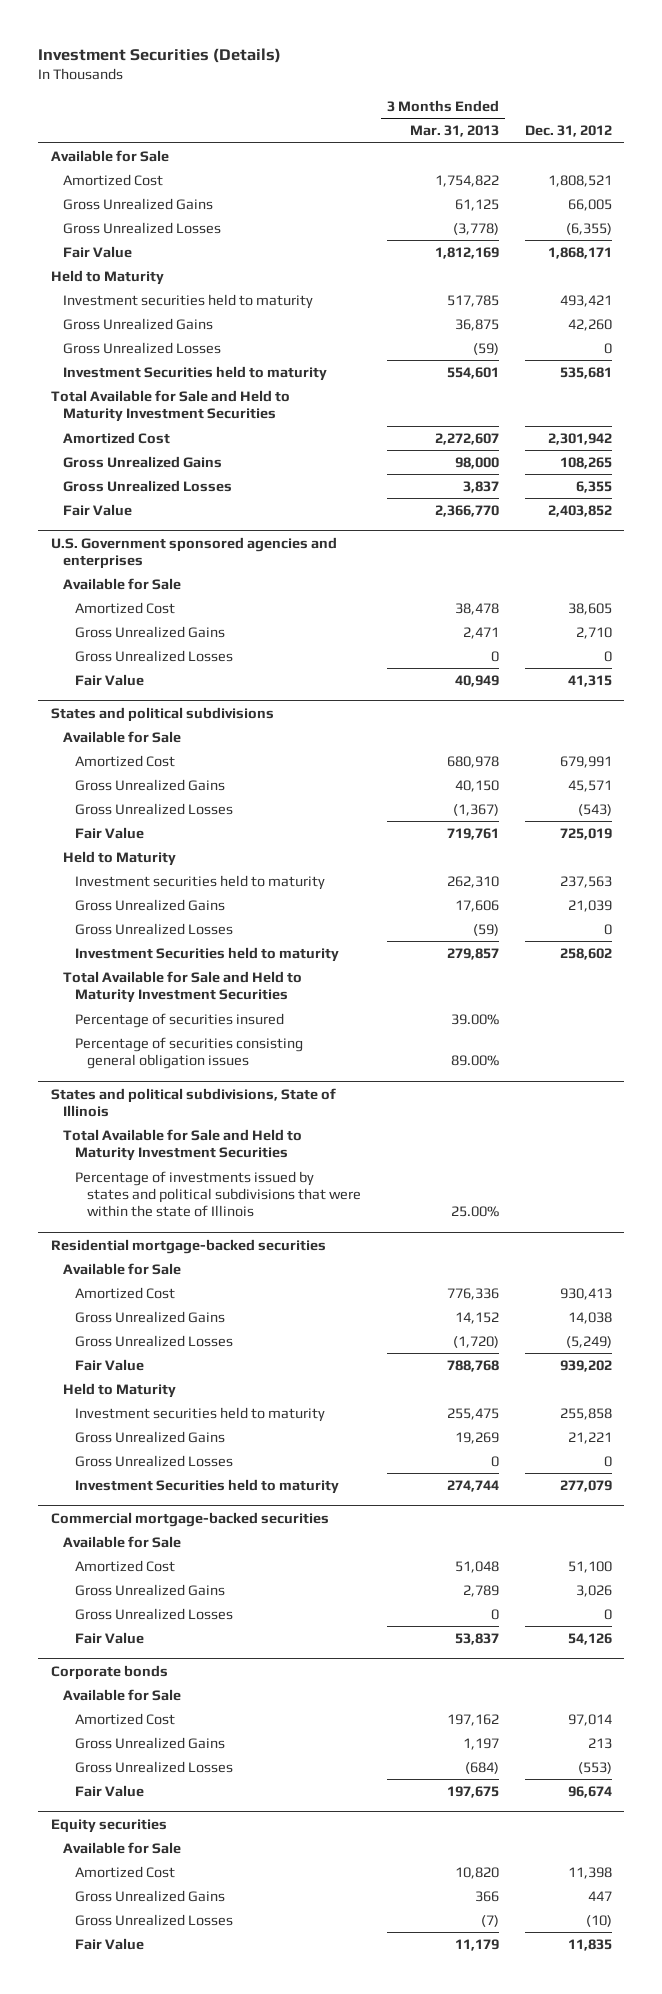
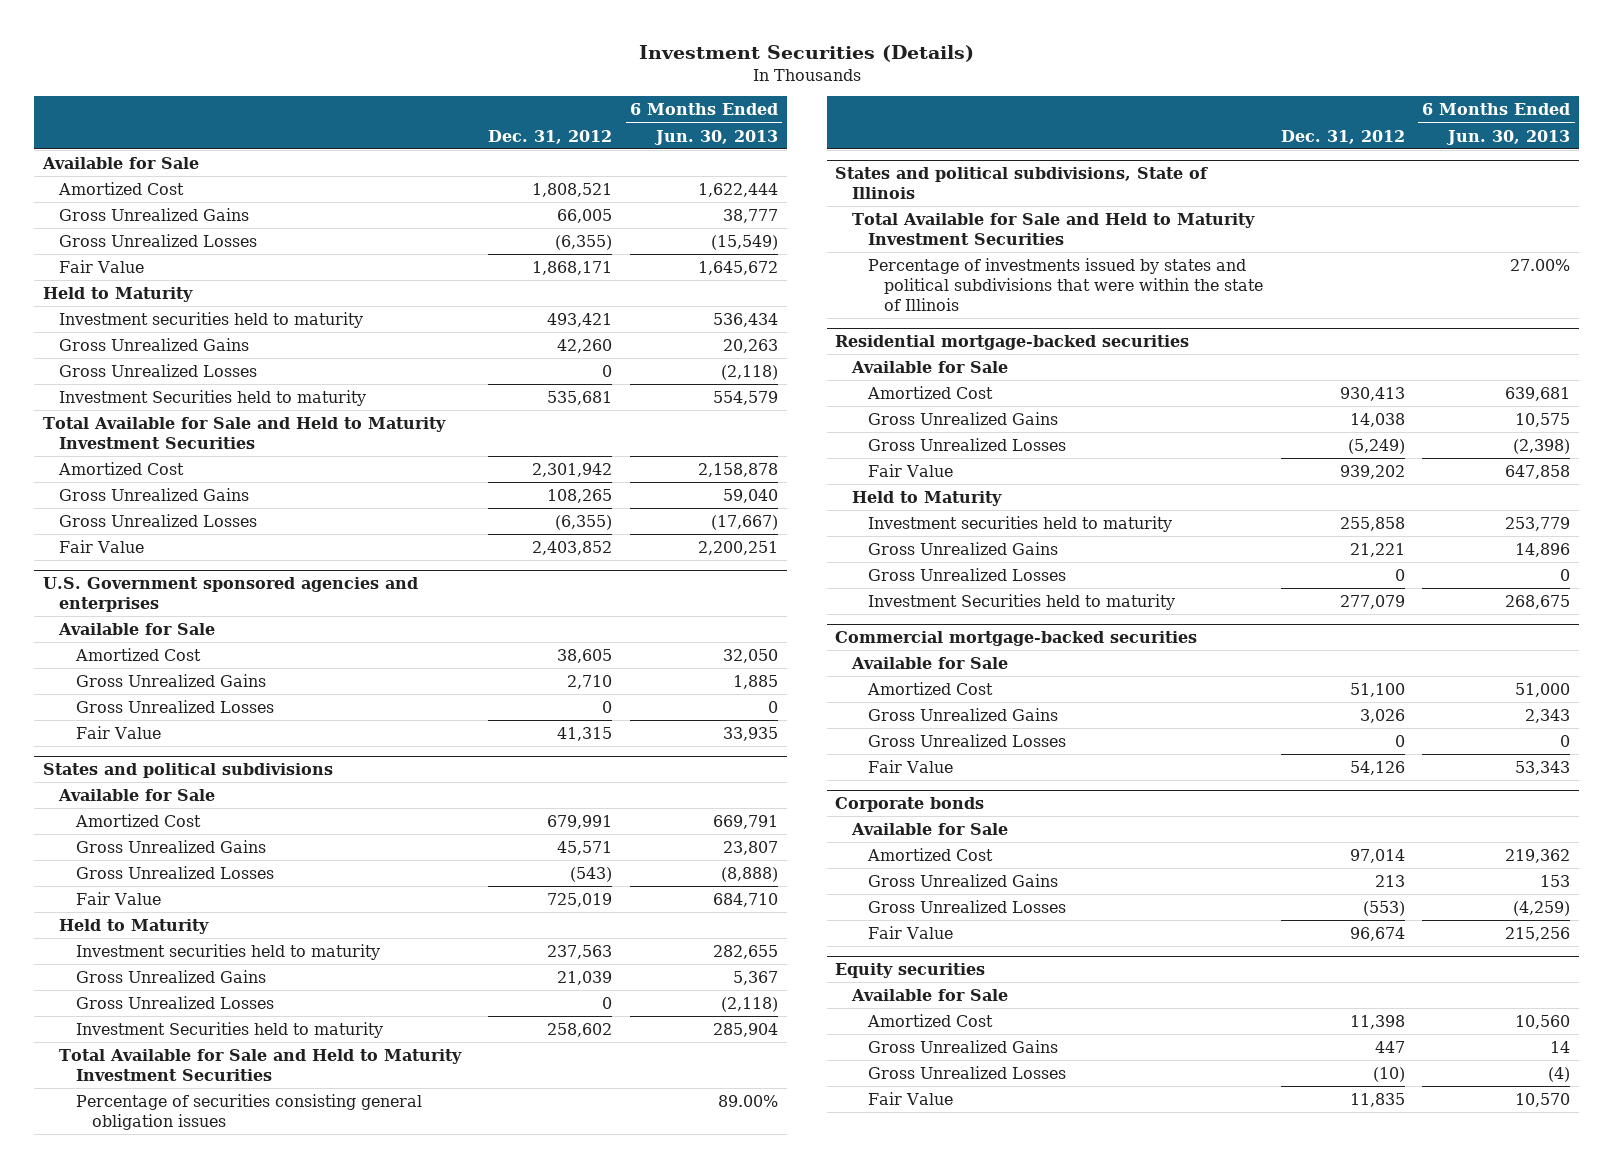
- | 3 Months Ended Mar. 31, 2013 | Dec. 31, 2012
+ | Dec. 31, 2012 | 6 Months Ended Jun. 30, 2013
- Gross Unrealized Losses | 3,837 | 6,355
+ Gross Unrealized Losses | (6,355) | (17,667)
@ States and political subdivisions
- Percentage of securities insured | 39.00% |

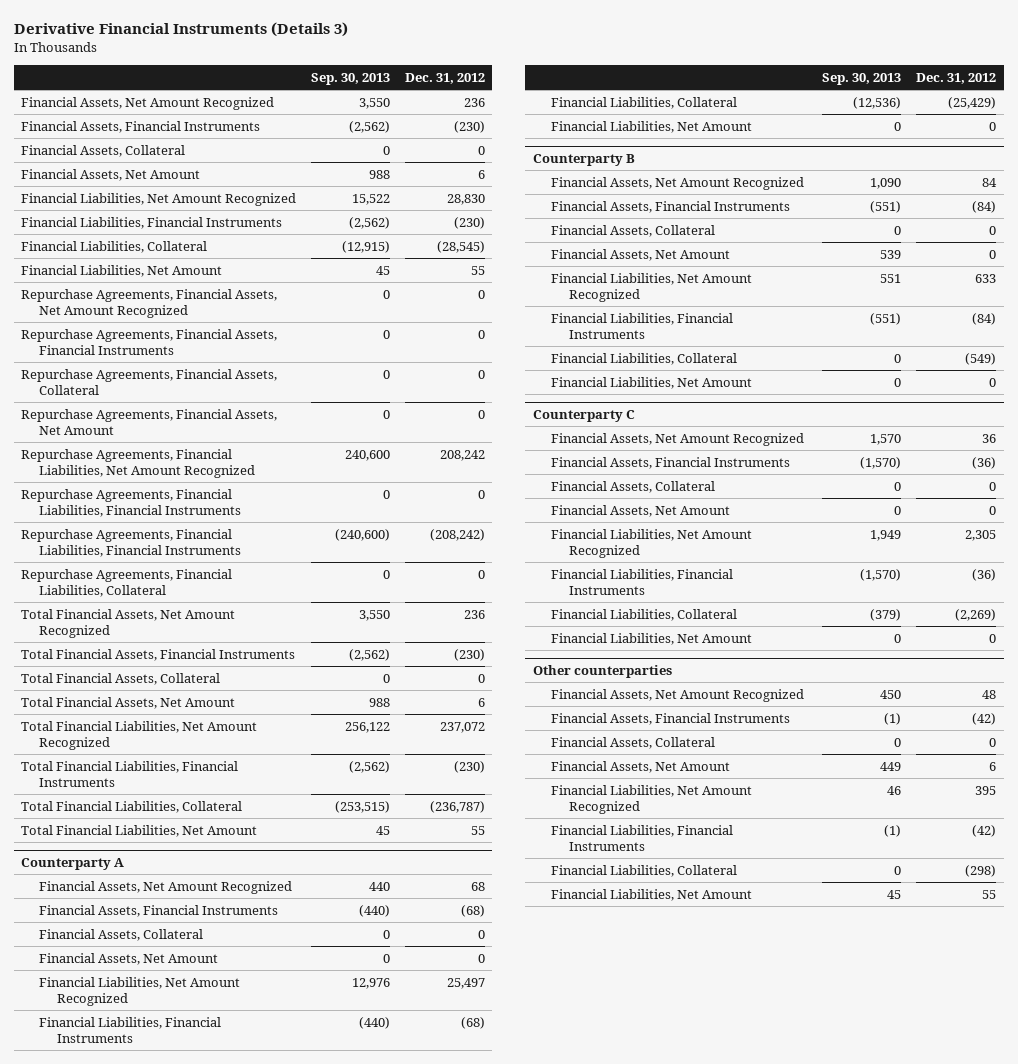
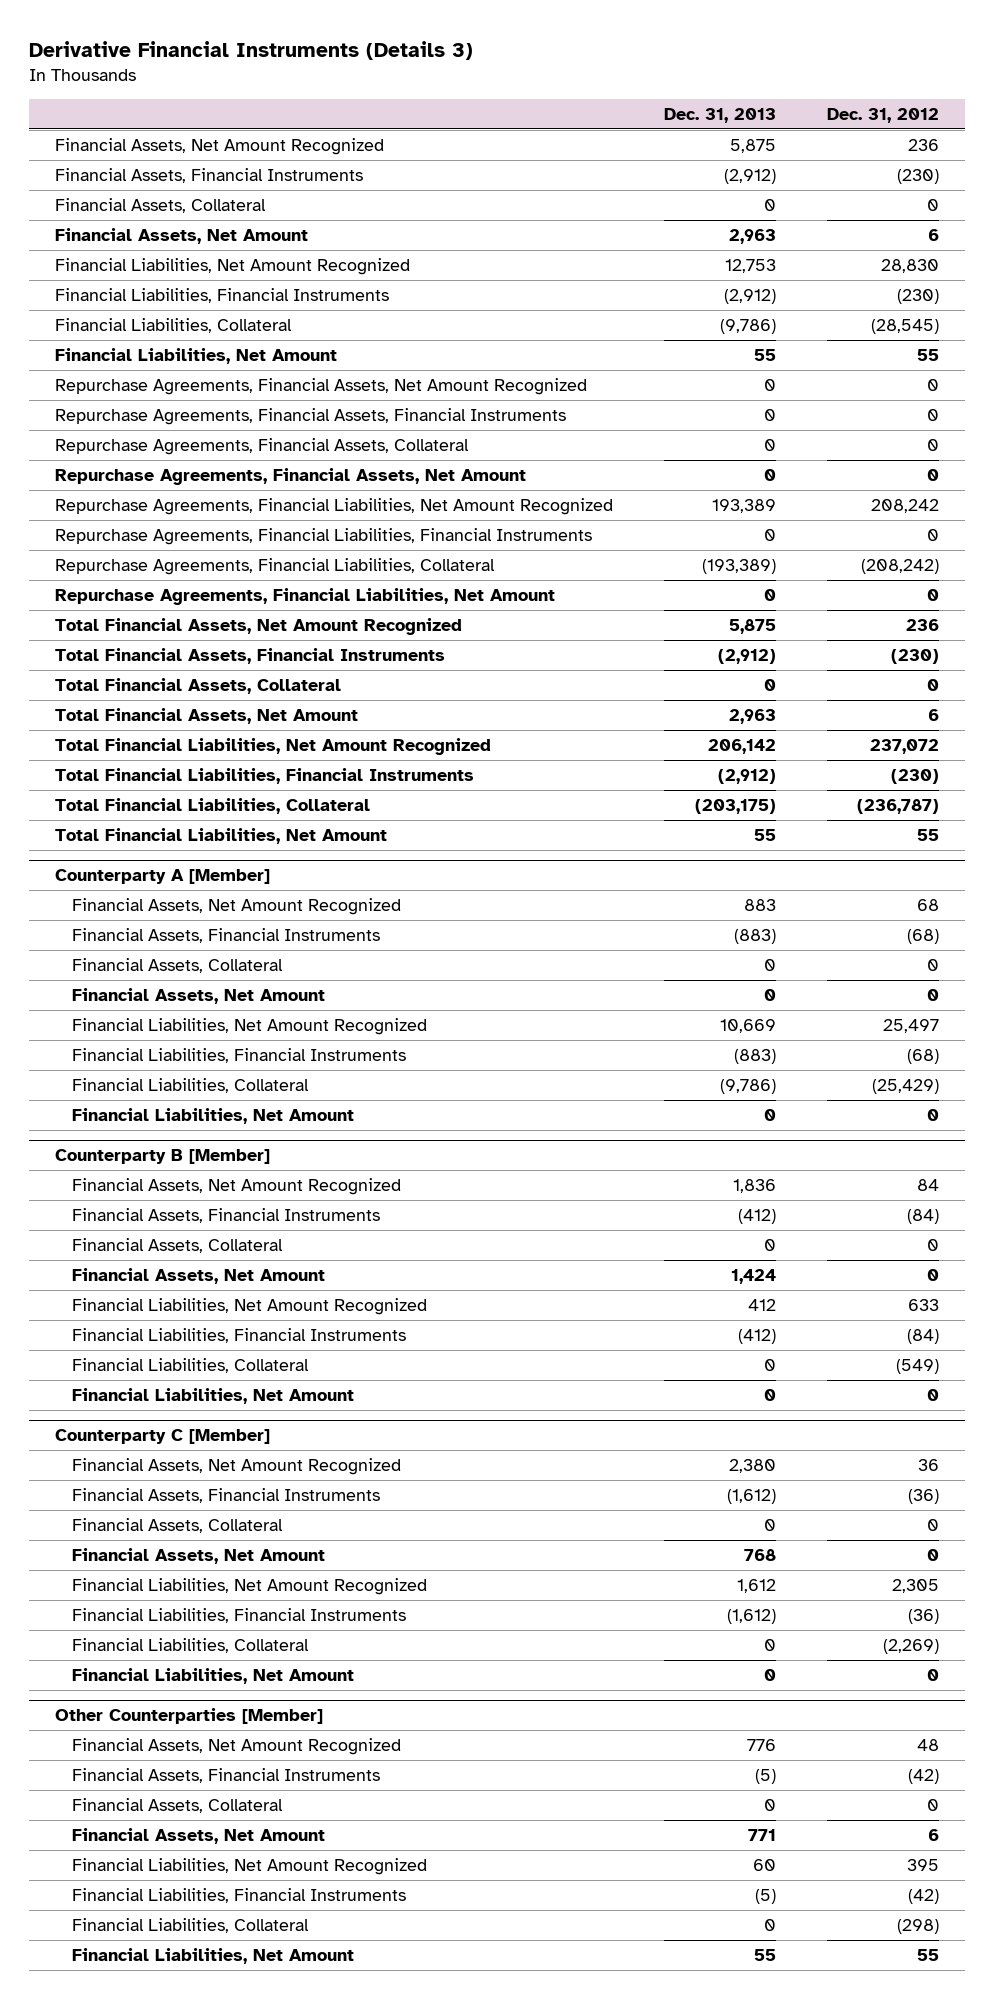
- | Sep. 30, 2013 | Dec. 31, 2012
+ | Dec. 31, 2013 | Dec. 31, 2012
- Repurchase Agreements, Financial Liabilities, Financial Instruments | (240,600) | (208,242)
- Repurchase Agreements, Financial Liabilities, Collateral | 0 | 0
+ Repurchase Agreements, Financial Liabilities, Collateral | (193,389) | (208,242)
+ Repurchase Agreements, Financial Liabilities, Net Amount | 0 | 0
- Counterparty A
+ Counterparty A [Member]
- Counterparty B
+ Counterparty B [Member]
- Counterparty C
+ Counterparty C [Member]
- Other counterparties
+ Other Counterparties [Member]

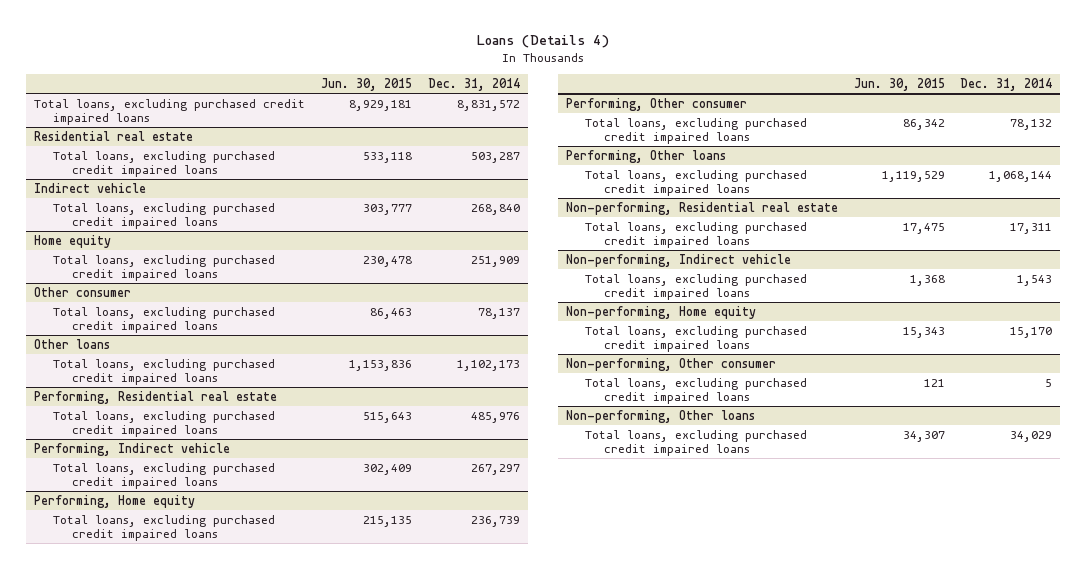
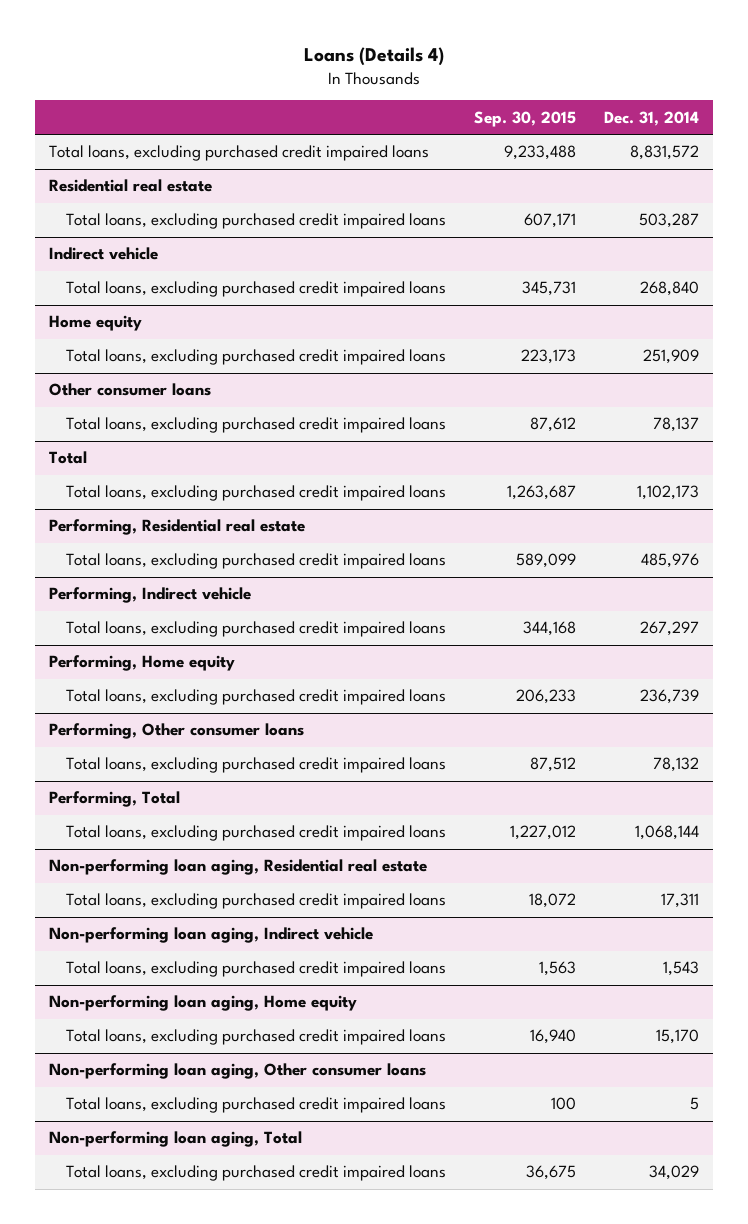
- | Jun. 30, 2015 | Dec. 31, 2014
+ | Sep. 30, 2015 | Dec. 31, 2014
- Other consumer
+ Other consumer loans
- Other loans
+ Total
- Performing, Other consumer
+ Performing, Other consumer loans
- Performing, Other loans
+ Performing, Total
- Non-performing, Residential real estate
+ Non-performing loan aging, Residential real estate
- Non-performing, Indirect vehicle
+ Non-performing loan aging, Indirect vehicle
- Non-performing, Home equity
+ Non-performing loan aging, Home equity
- Non-performing, Other consumer
+ Non-performing loan aging, Other consumer loans
- Non-performing, Other loans
+ Non-performing loan aging, Total

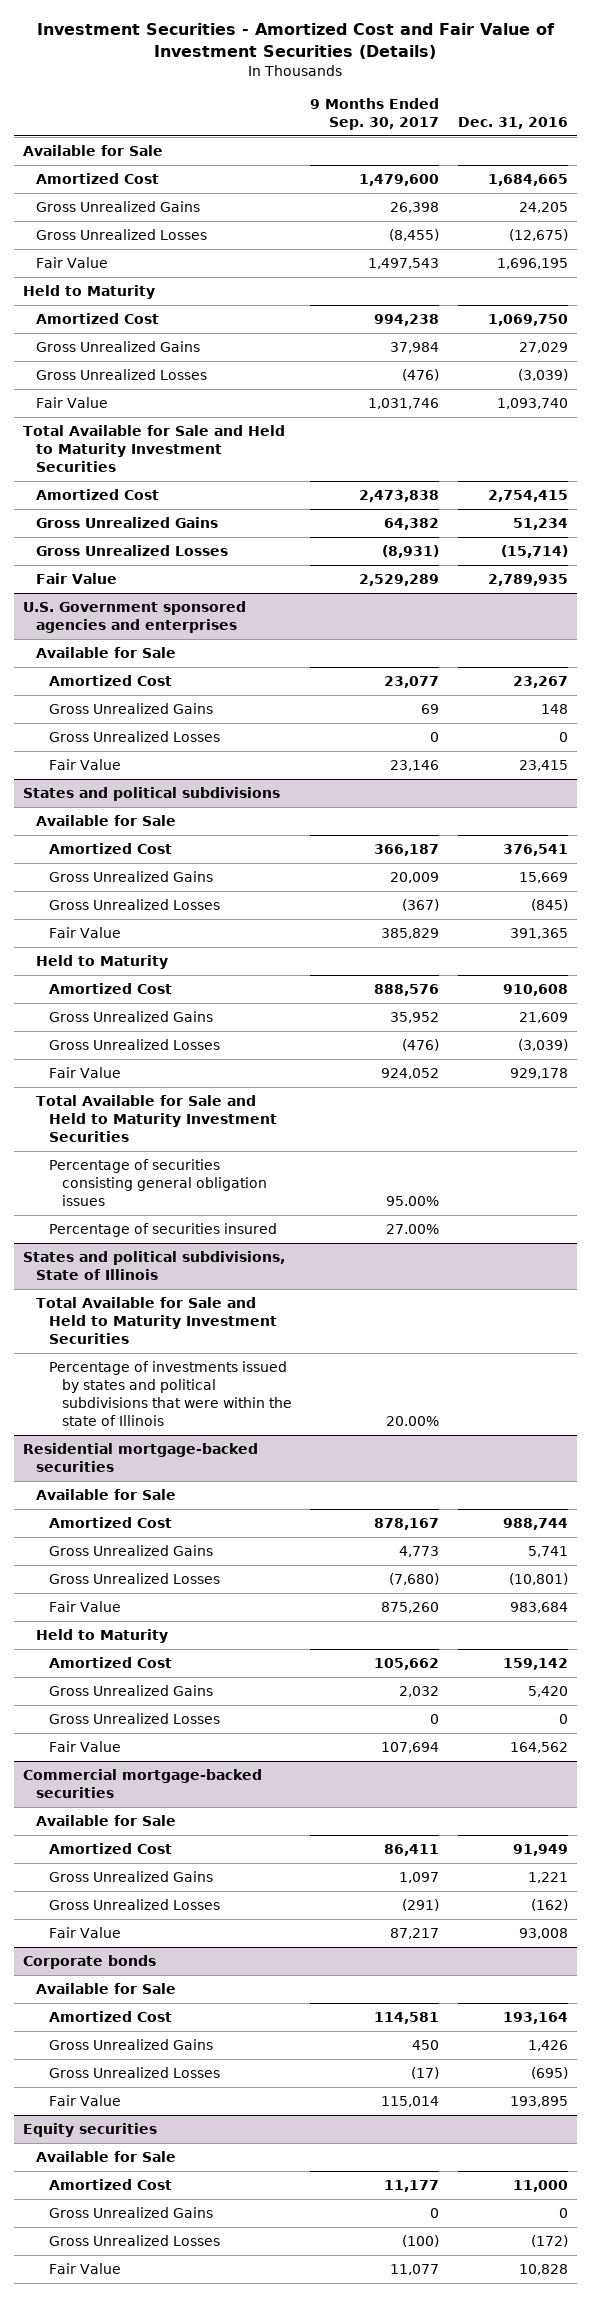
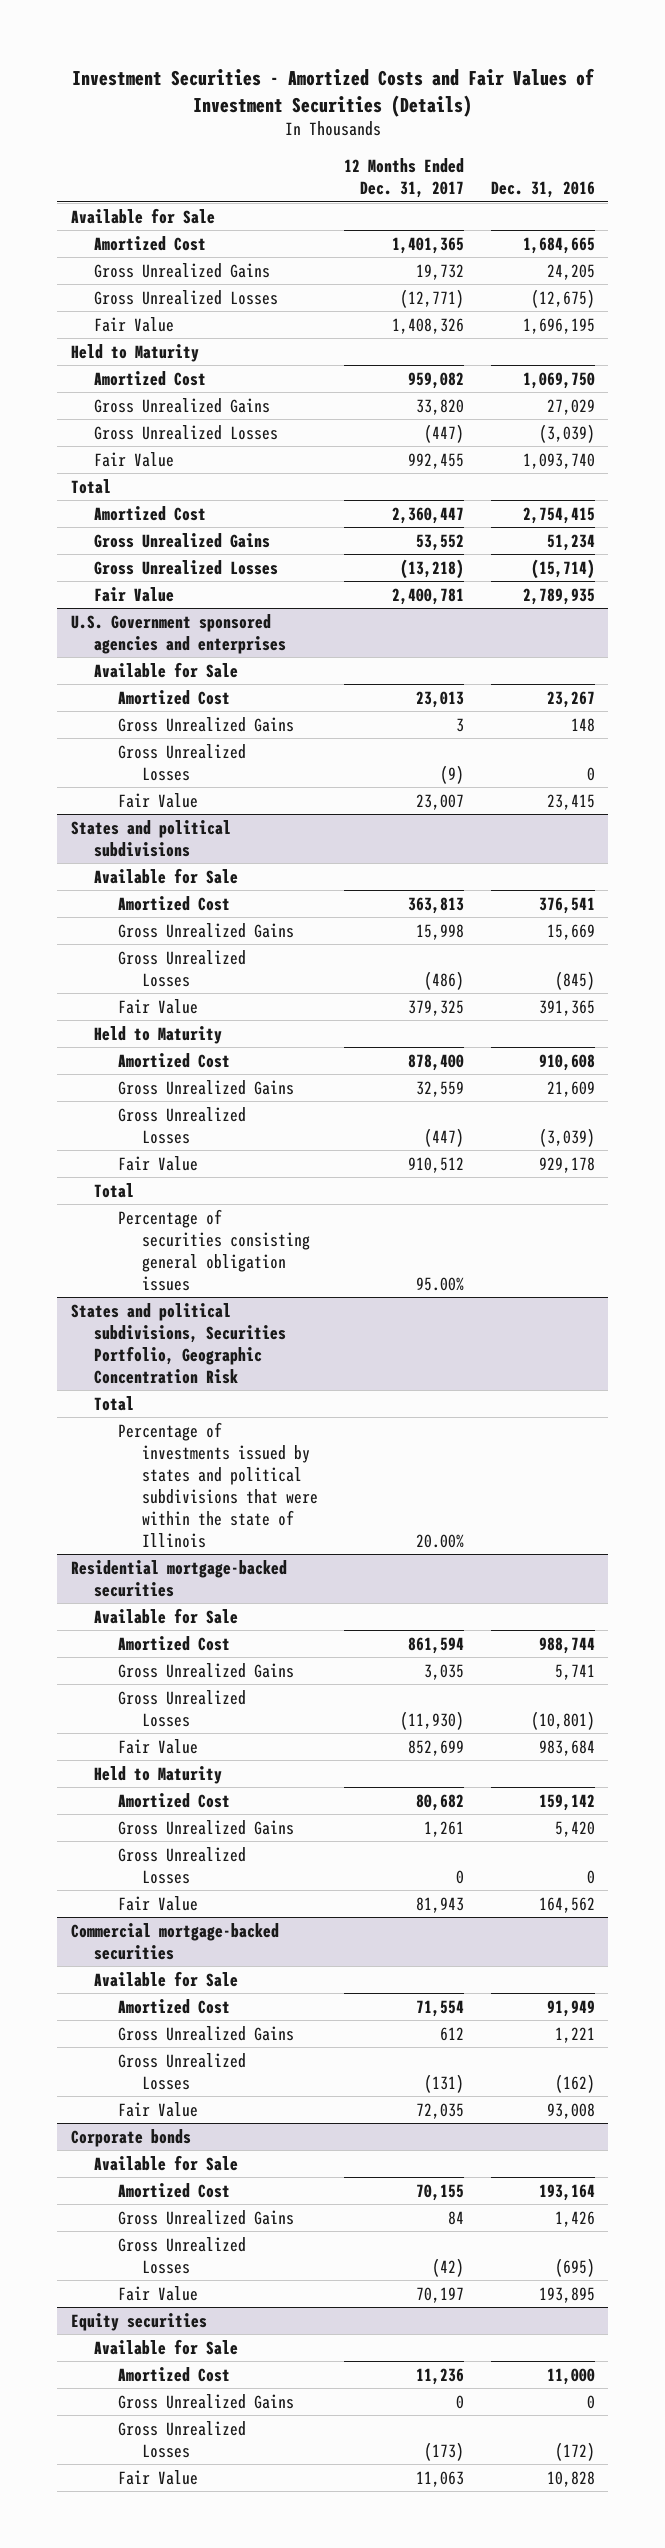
- Investment Securities - Amortized Cost and Fair Value of Investment Securities (Details)
+ Investment Securities - Amortized Costs and Fair Values of Investment Securities (Details)
- | 9 Months Ended Sep. 30, 2017 | Dec. 31, 2016
+ | 12 Months Ended Dec. 31, 2017 | Dec. 31, 2016
- Total Available for Sale and Held to Maturity Investment Securities
+ Total
@ States and political subdivisions
- Total Available for Sale and Held to Maturity Investment Securities
+ Total
- Percentage of securities insured | 27.00% |
- States and political subdivisions, State of Illinois
- Total Available for Sale and Held to Maturity Investment Securities
+ States and political subdivisions, Securities Portfolio, Geographic Concentration Risk
+ Total

